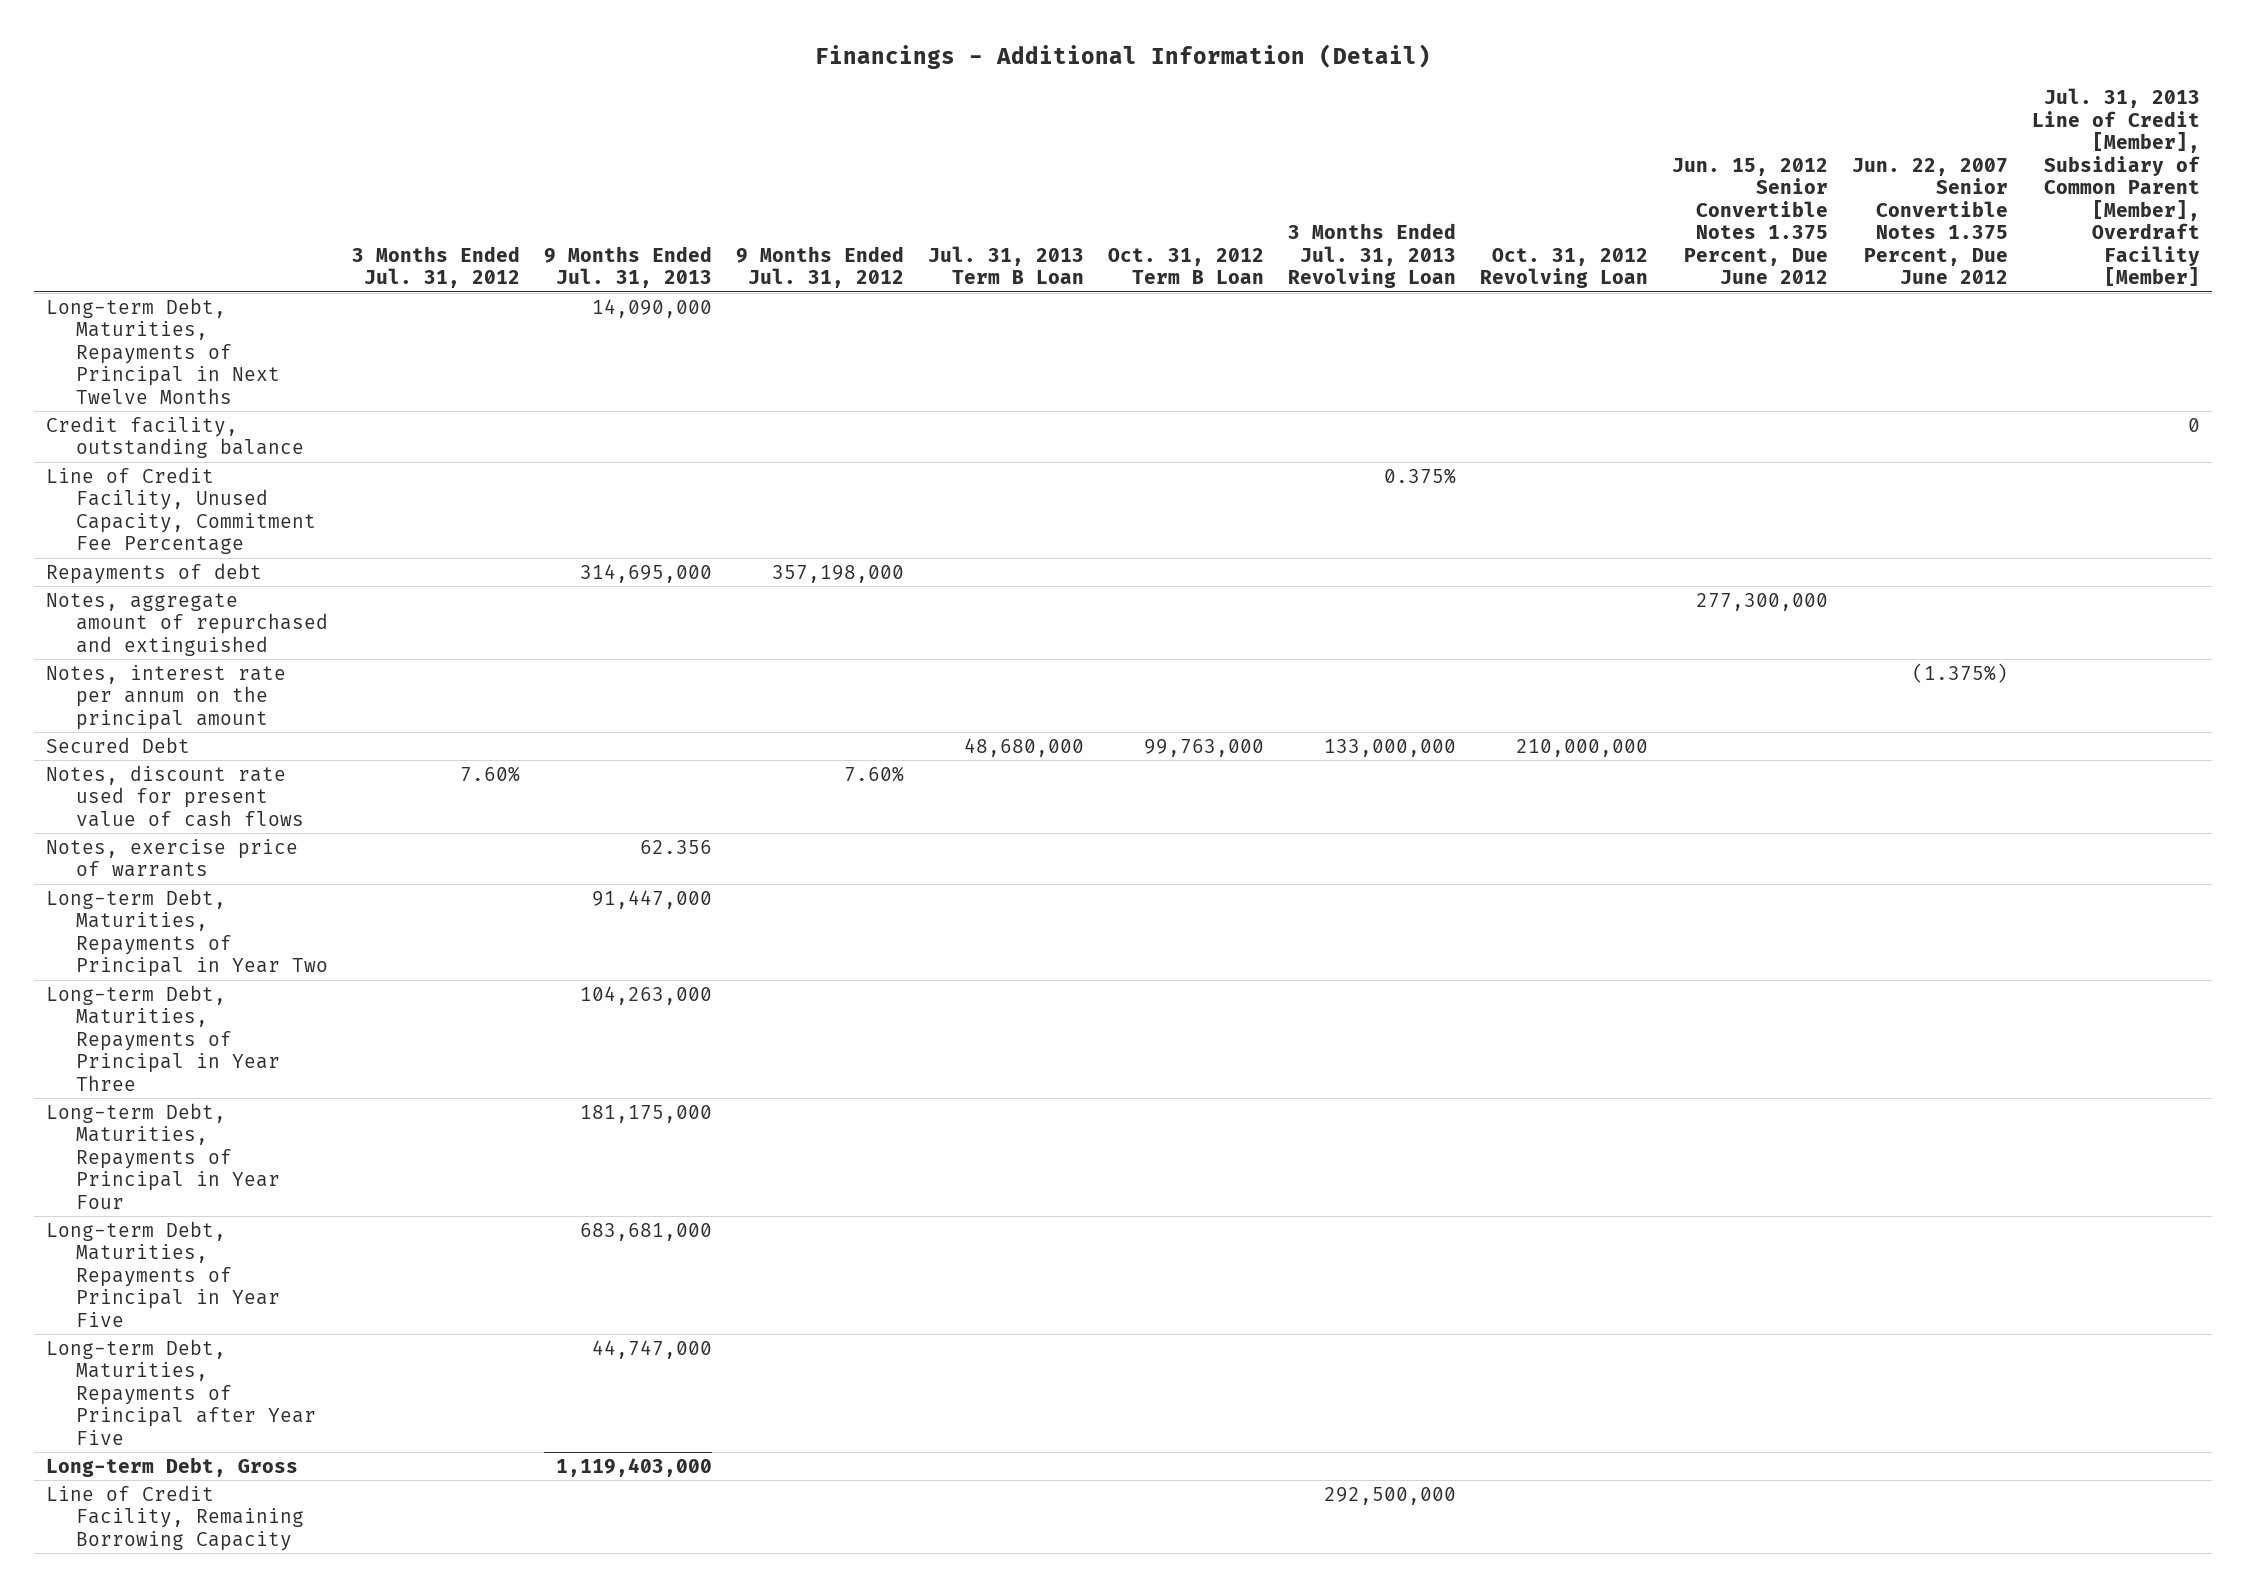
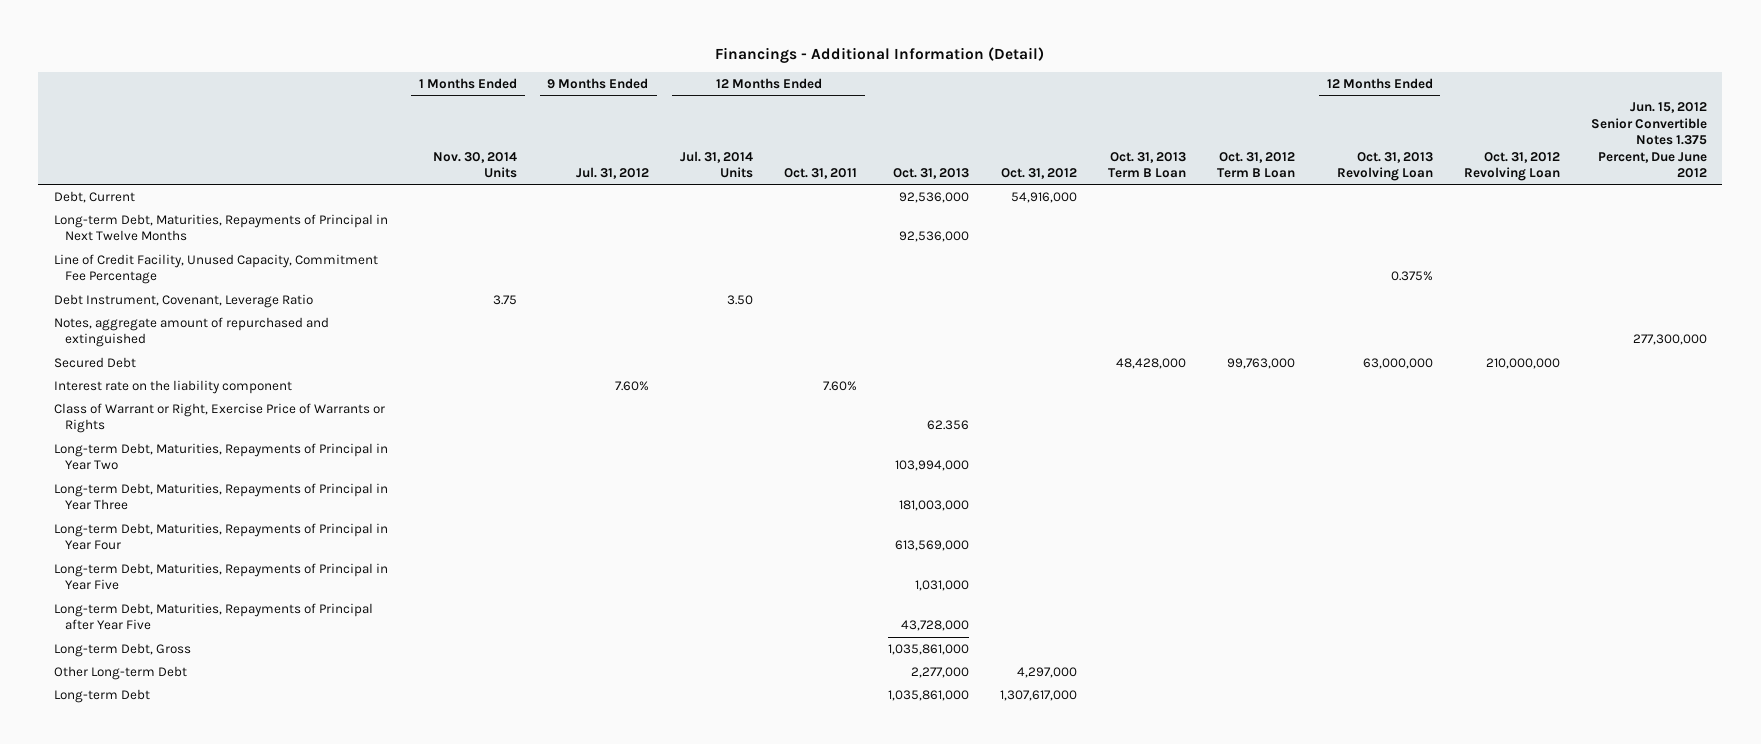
- | 3 Months Ended Jul. 31, 2012 | 9 Months Ended Jul. 31, 2013 | 9 Months Ended Jul. 31, 2012 | Jul. 31, 2013 Term B Loan | Oct. 31, 2012 Term B Loan | 3 Months Ended Jul. 31, 2013 Revolving Loan | Oct. 31, 2012 Revolving Loan | Jun. 15, 2012 Senior Convertible Notes 1.375 Percent, Due June 2012 | Jun. 22, 2007 Senior Convertible Notes 1.375 Percent, Due June 2012 | Jul. 31, 2013 Line of Credit [Member], Subsidiary of Common Parent [Member], Overdraft Facility [Member]
+ | 1 Months Ended Nov. 30, 2014 Units | 9 Months Ended Jul. 31, 2012 | 12 Months Ended Jul. 31, 2014 Units | 12 Months Ended Oct. 31, 2011 | Oct. 31, 2013 | Oct. 31, 2012 | Oct. 31, 2013 Term B Loan | Oct. 31, 2012 Term B Loan | 12 Months Ended Oct. 31, 2013 Revolving Loan | Oct. 31, 2012 Revolving Loan | Jun. 15, 2012 Senior Convertible Notes 1.375 Percent, Due June 2012
+ Debt, Current | | | | | 92,536,000 | 54,916,000 | | | | |
- Credit facility, outstanding balance | | | | | | | | | | 0
- Repayments of debt | | 314,695,000 | 357,198,000 | | | | | | |
+ Debt Instrument, Covenant, Leverage Ratio | 3.75 | | 3.50 | | | | | | | |
- Notes, interest rate per annum on the principal amount | | | | | | | | | (1.375%) |
- Notes, discount rate used for present value of cash flows | 7.60% | | 7.60% | | | | | | |
- Notes, exercise price of warrants | | 62.356 | | | | | | | |
+ Interest rate on the liability component | | 7.60% | | 7.60% | | | | | | |
+ Class of Warrant or Right, Exercise Price of Warrants or Rights | | | | | 62.356 | | | | | |
- Line of Credit Facility, Remaining Borrowing Capacity | | | | | | 292,500,000 | | | |
+ Other Long-term Debt | | | | | 2,277,000 | 4,297,000 | | | | |
+ Long-term Debt | | | | | 1,035,861,000 | 1,307,617,000 | | | | |

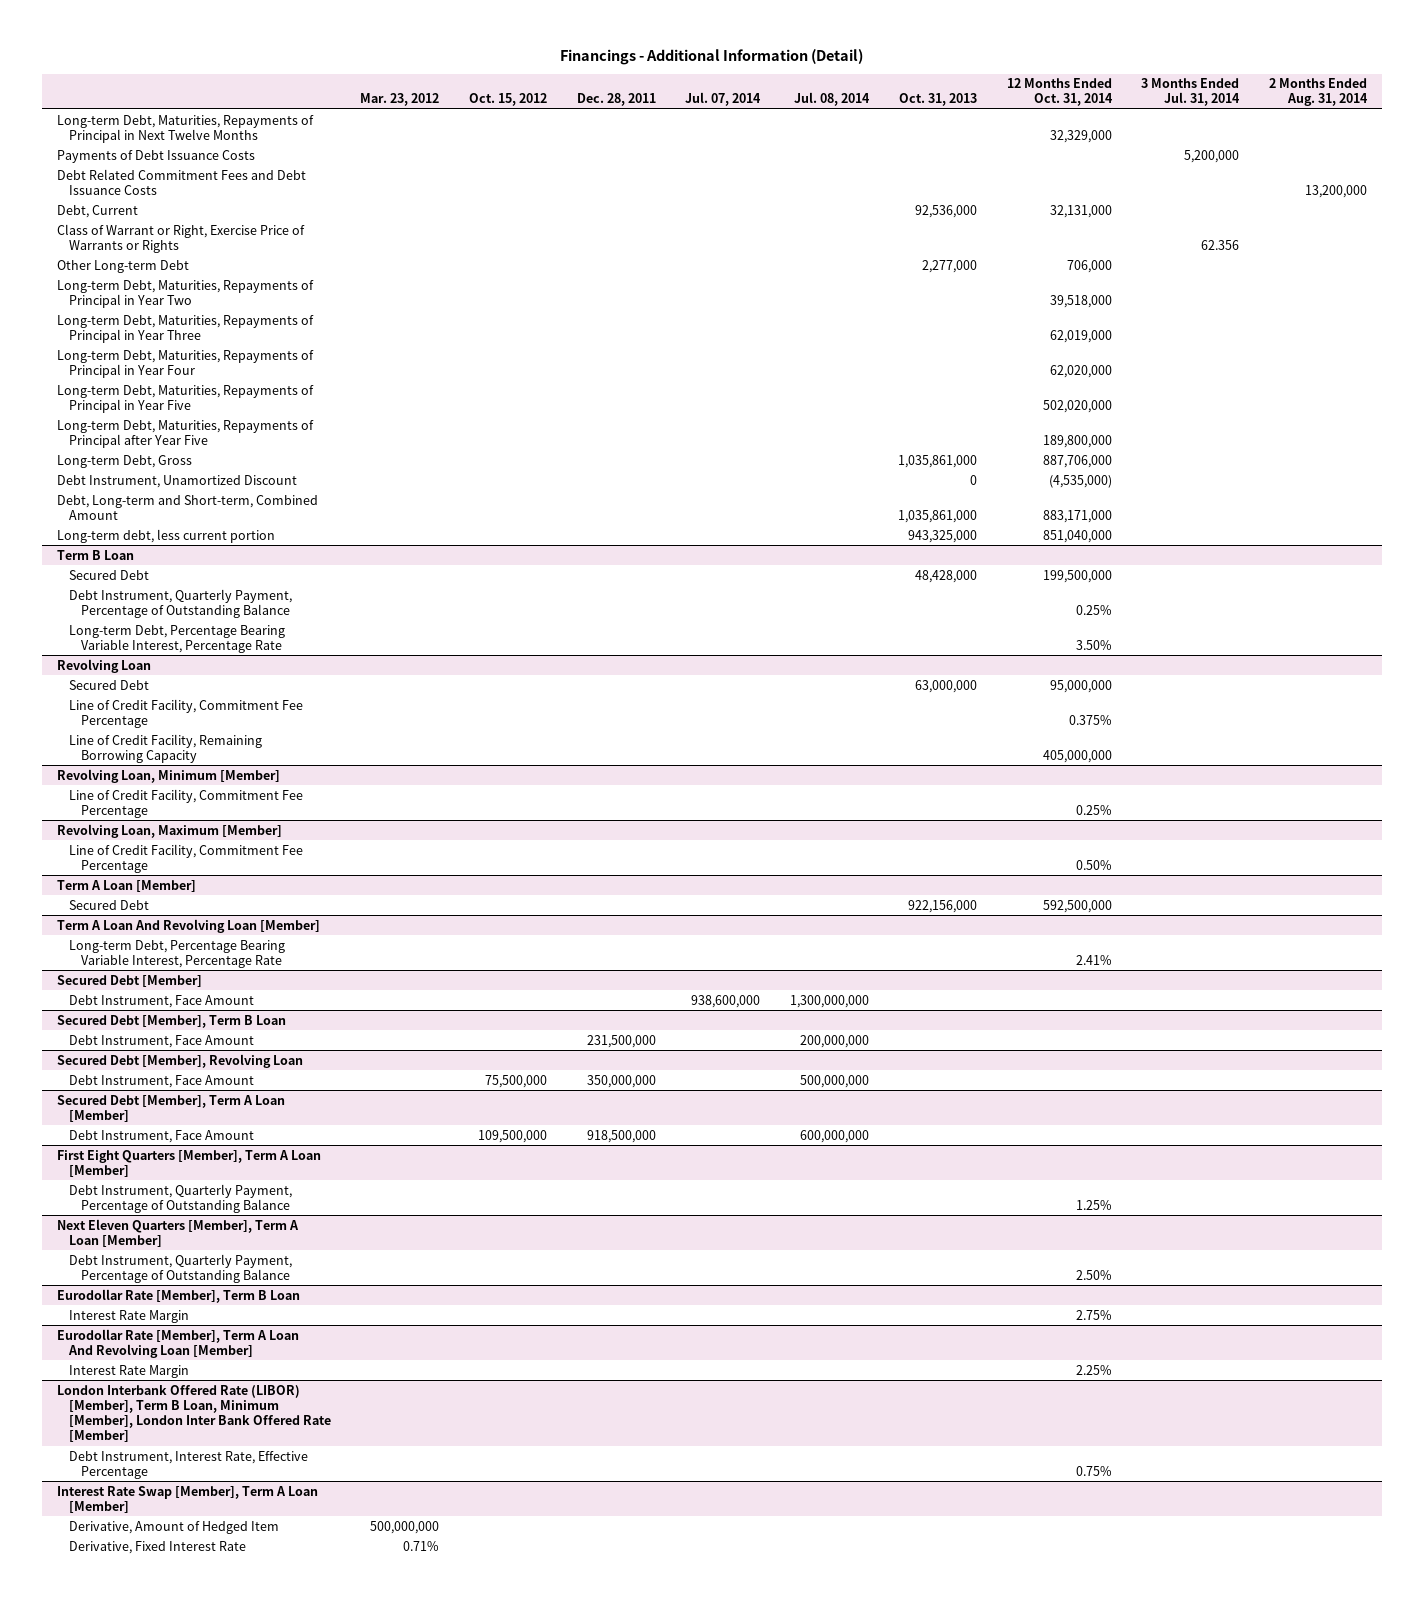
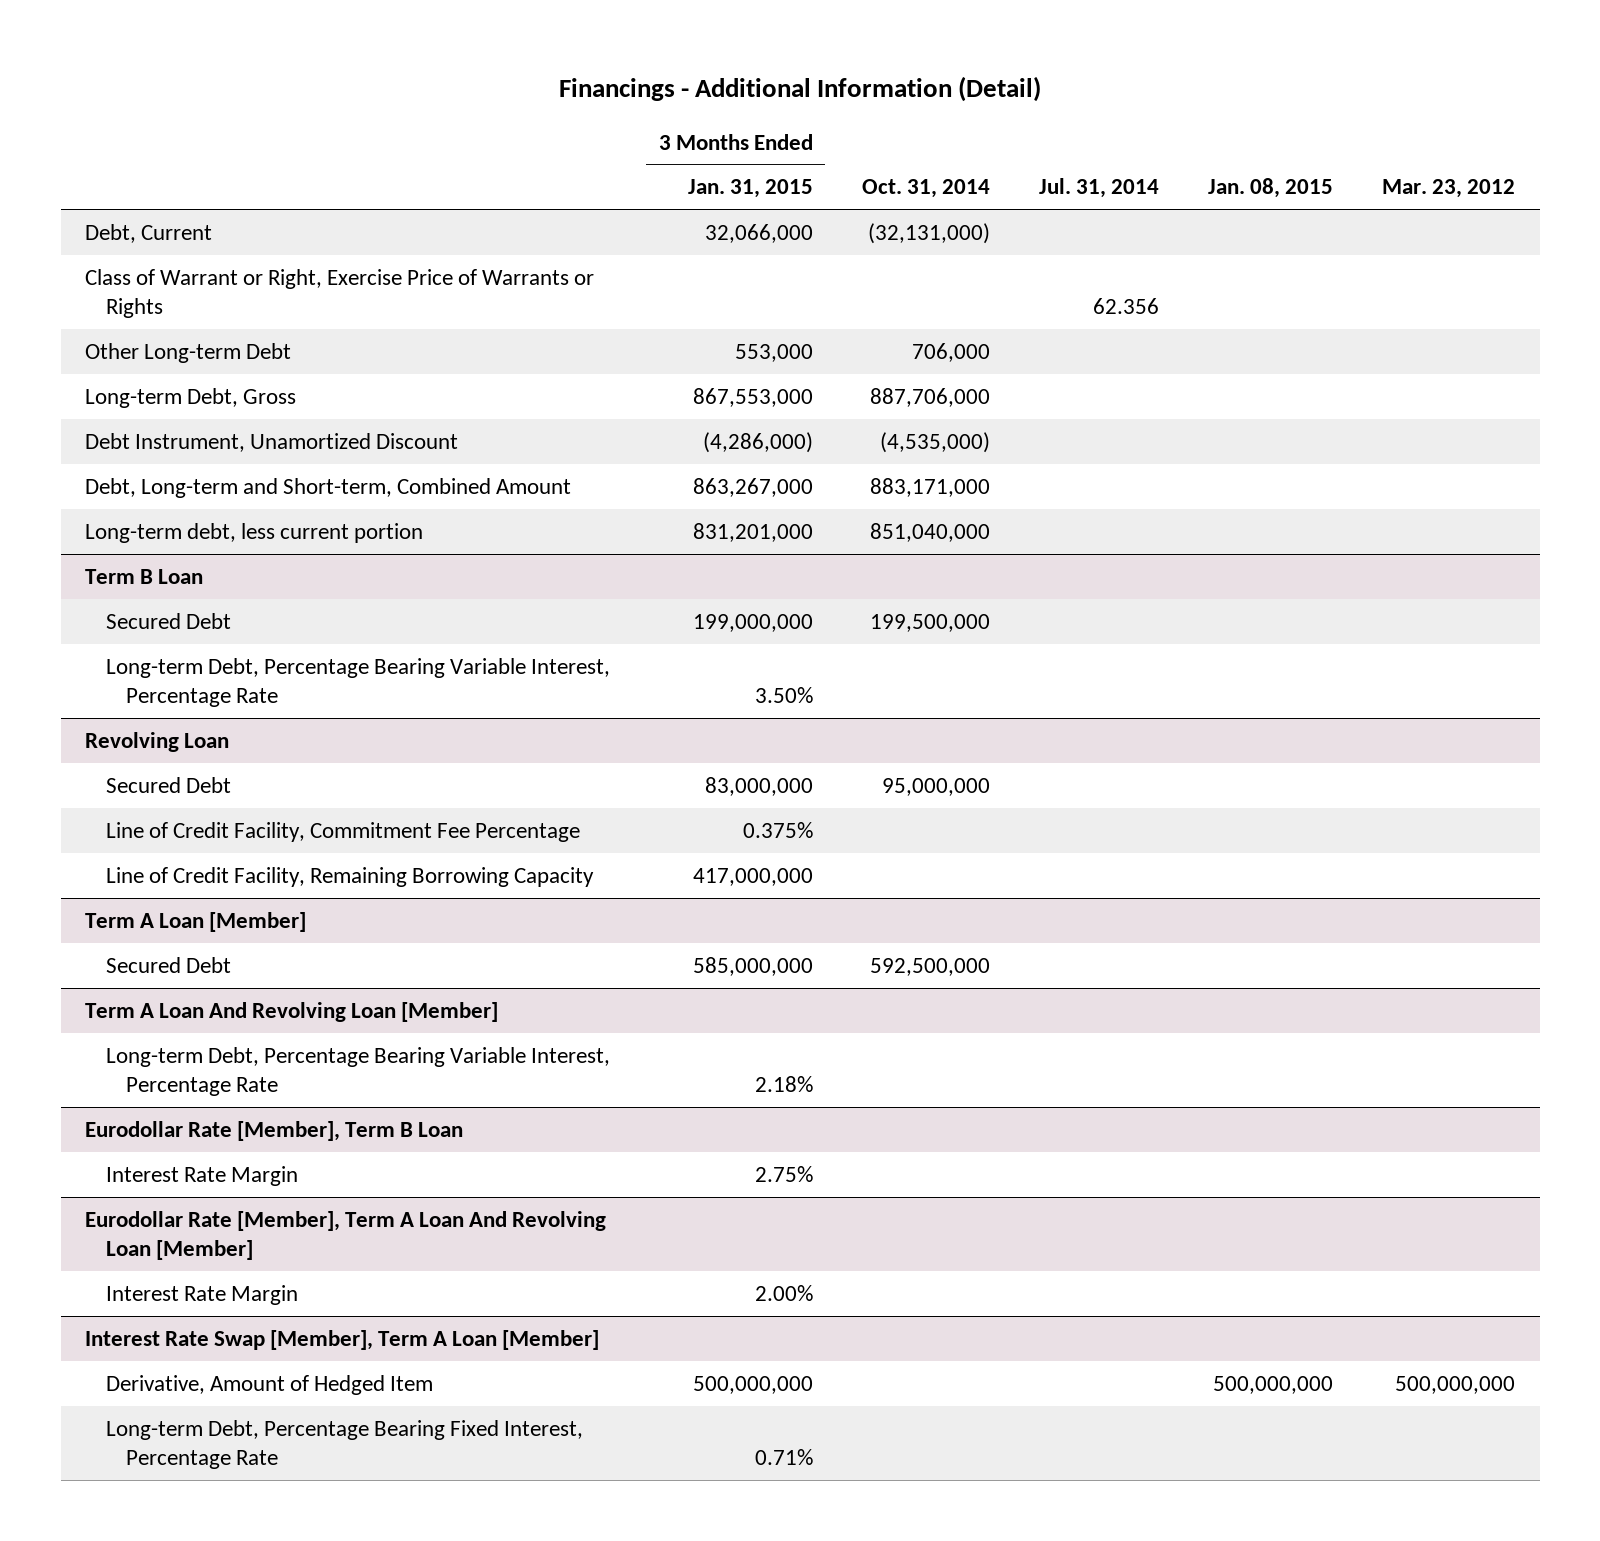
- | Mar. 23, 2012 | Oct. 15, 2012 | Dec. 28, 2011 | Jul. 07, 2014 | Jul. 08, 2014 | Oct. 31, 2013 | 12 Months Ended Oct. 31, 2014 | 3 Months Ended Jul. 31, 2014 | 2 Months Ended Aug. 31, 2014
+ | 3 Months Ended Jan. 31, 2015 | Oct. 31, 2014 | Jul. 31, 2014 | Jan. 08, 2015 | Mar. 23, 2012
- Long-term Debt, Maturities, Repayments of Principal in Next Twelve Months | | | | | | | 32,329,000 | |
- Payments of Debt Issuance Costs | | | | | | | | 5,200,000 |
- Debt Related Commitment Fees and Debt Issuance Costs | | | | | | | | | 13,200,000
- Long-term Debt, Maturities, Repayments of Principal in Year Two | | | | | | | 39,518,000 | |
- Long-term Debt, Maturities, Repayments of Principal in Year Three | | | | | | | 62,019,000 | |
- Long-term Debt, Maturities, Repayments of Principal in Year Four | | | | | | | 62,020,000 | |
- Long-term Debt, Maturities, Repayments of Principal in Year Five | | | | | | | 502,020,000 | |
- Long-term Debt, Maturities, Repayments of Principal after Year Five | | | | | | | 189,800,000 | |
@ Term B Loan
- Debt Instrument, Quarterly Payment, Percentage of Outstanding Balance | | | | | | | 0.25% | |
- Revolving Loan, Minimum [Member]
- Line of Credit Facility, Commitment Fee Percentage | | | | | | | 0.25% | |
- Revolving Loan, Maximum [Member]
- Line of Credit Facility, Commitment Fee Percentage | | | | | | | 0.50% | |
- Secured Debt [Member]
- Debt Instrument, Face Amount | | | | 938,600,000 | 1,300,000,000 | | | |
- Secured Debt [Member], Term B Loan
- Debt Instrument, Face Amount | | | 231,500,000 | | 200,000,000 | | | |
- Secured Debt [Member], Revolving Loan
- Debt Instrument, Face Amount | | 75,500,000 | 350,000,000 | | 500,000,000 | | | |
- Secured Debt [Member], Term A Loan [Member]
- Debt Instrument, Face Amount | | 109,500,000 | 918,500,000 | | 600,000,000 | | | |
- First Eight Quarters [Member], Term A Loan [Member]
- Debt Instrument, Quarterly Payment, Percentage of Outstanding Balance | | | | | | | 1.25% | |
- Next Eleven Quarters [Member], Term A Loan [Member]
- Debt Instrument, Quarterly Payment, Percentage of Outstanding Balance | | | | | | | 2.50% | |
- London Interbank Offered Rate (LIBOR) [Member], Term B Loan, Minimum [Member], London Inter Bank Offered Rate [Member]
- Debt Instrument, Interest Rate, Effective Percentage | | | | | | | 0.75% | |
@ Interest Rate Swap [Member], Term A Loan [Member]
- Derivative, Fixed Interest Rate | 0.71% | | | | | | | |
+ Long-term Debt, Percentage Bearing Fixed Interest, Percentage Rate | 0.71% | | | |

